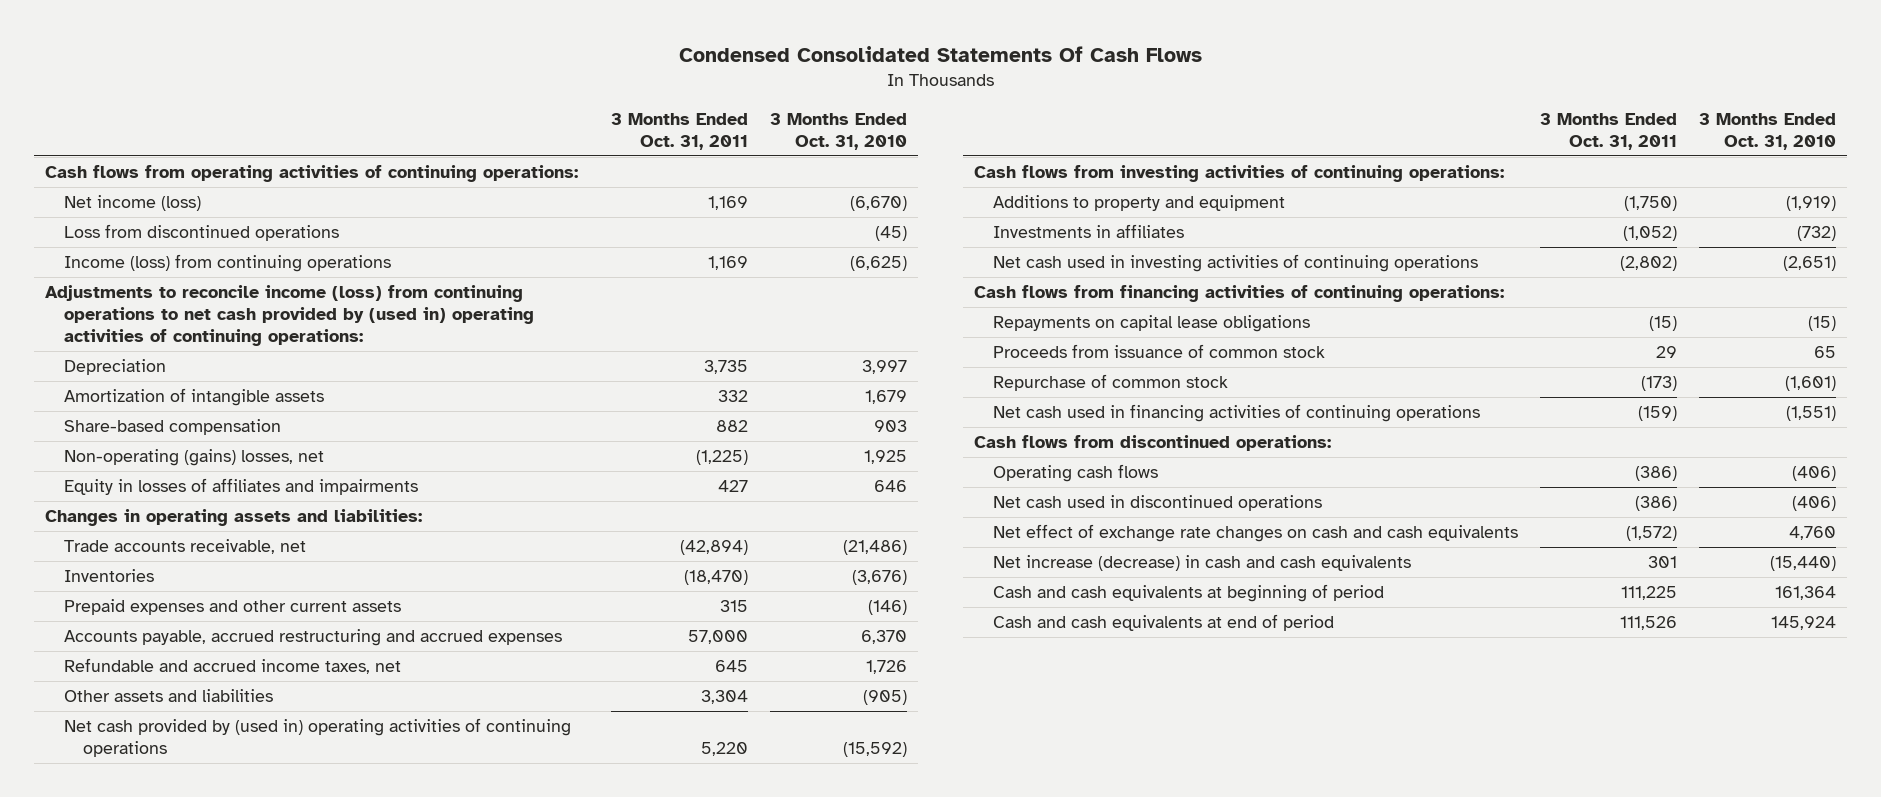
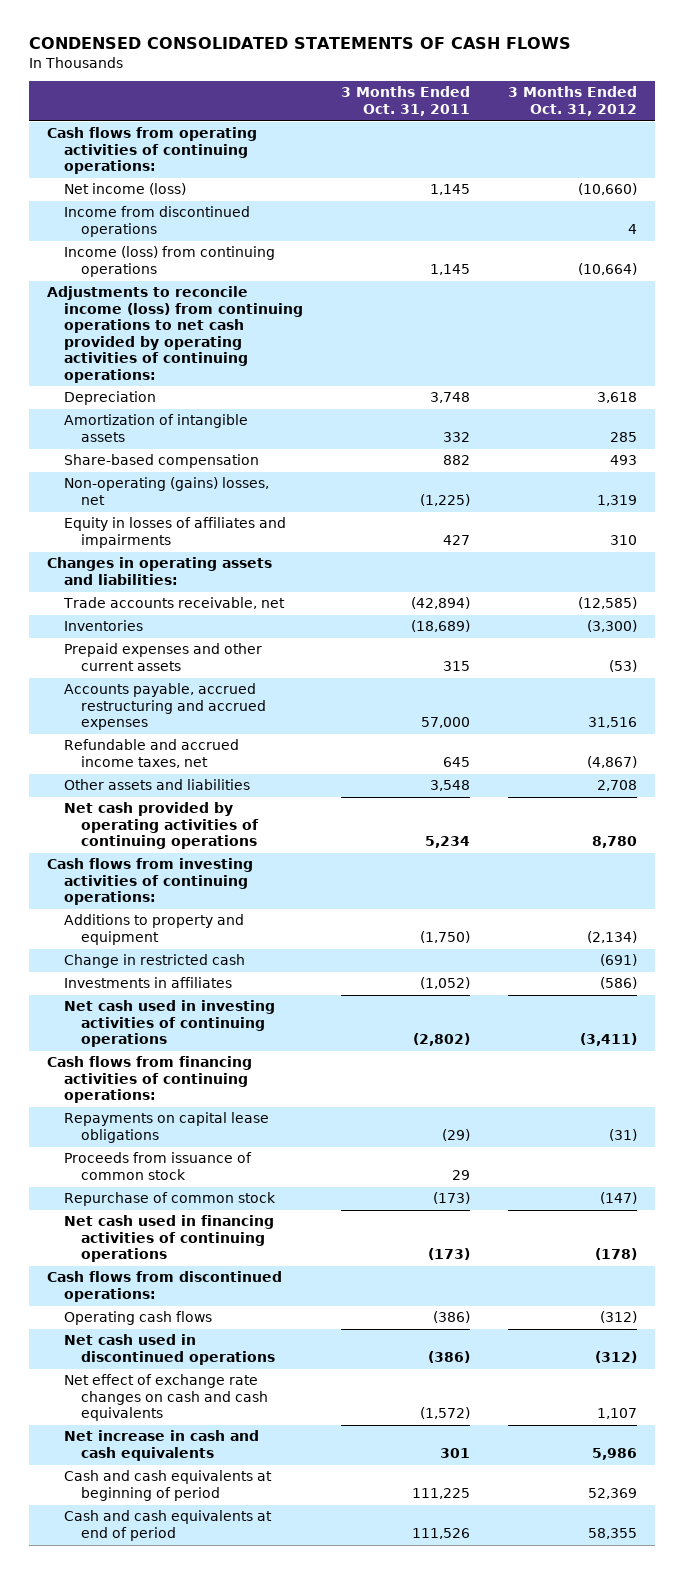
- Condensed Consolidated Statements Of Cash Flows
+ CONDENSED CONSOLIDATED STATEMENTS OF CASH FLOWS
- | 3 Months Ended Oct. 31, 2011 | 3 Months Ended Oct. 31, 2010
+ | 3 Months Ended Oct. 31, 2011 | 3 Months Ended Oct. 31, 2012
- Net income (loss) | 1,169 | (6,670)
- Loss from discontinued operations | | (45)
- Income (loss) from continuing operations | 1,169 | (6,625)
- Adjustments to reconcile income (loss) from continuing operations to net cash provided by (used in) operating activities of continuing operations:
- Depreciation | 3,735 | 3,997
+ Net income (loss) | 1,145 | (10,660)
+ Income from discontinued operations | | 4
+ Income (loss) from continuing operations | 1,145 | (10,664)
+ Adjustments to reconcile income (loss) from continuing operations to net cash provided by operating activities of continuing operations:
+ Depreciation | 3,748 | 3,618
- Inventories | (18,470) | (3,676)
+ Inventories | (18,689) | (3,300)
- Other assets and liabilities | 3,304 | (905)
- Net cash provided by (used in) operating activities of continuing operations | 5,220 | (15,592)
+ Other assets and liabilities | 3,548 | 2,708
+ Net cash provided by operating activities of continuing operations | 5,234 | 8,780
+ Change in restricted cash | | (691)
- Repayments on capital lease obligations | (15) | (15)
+ Repayments on capital lease obligations | (29) | (31)
- Net cash used in financing activities of continuing operations | (159) | (1,551)
+ Net cash used in financing activities of continuing operations | (173) | (178)
- Net increase (decrease) in cash and cash equivalents | 301 | (15,440)
+ Net increase in cash and cash equivalents | 301 | 5,986

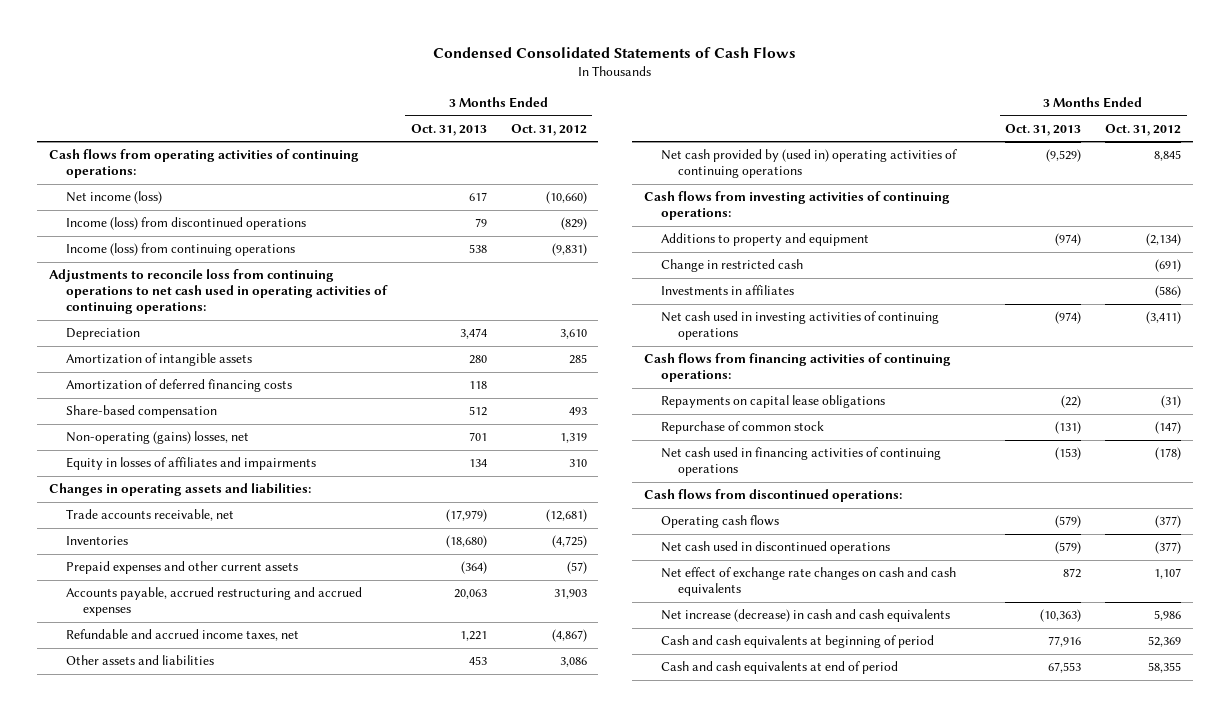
- CONDENSED CONSOLIDATED STATEMENTS OF CASH FLOWS
+ Condensed Consolidated Statements of Cash Flows
- | 3 Months Ended Oct. 31, 2011 | 3 Months Ended Oct. 31, 2012
+ | 3 Months Ended Oct. 31, 2013 | 3 Months Ended Oct. 31, 2012
- Income from discontinued operations | | 4
- Income (loss) from continuing operations | 1,145 | (10,664)
- Adjustments to reconcile income (loss) from continuing operations to net cash provided by operating activities of continuing operations:
- Depreciation | 3,748 | 3,618
+ Income (loss) from discontinued operations | 79 | (829)
+ Income (loss) from continuing operations | 538 | (9,831)
+ Adjustments to reconcile loss from continuing operations to net cash used in operating activities of continuing operations:
+ Depreciation | 3,474 | 3,610
+ Amortization of deferred financing costs | 118 |
- Trade accounts receivable, net | (42,894) | (12,585)
- Inventories | (18,689) | (3,300)
- Prepaid expenses and other current assets | 315 | (53)
- Accounts payable, accrued restructuring and accrued expenses | 57,000 | 31,516
+ Trade accounts receivable, net | (17,979) | (12,681)
+ Inventories | (18,680) | (4,725)
+ Prepaid expenses and other current assets | (364) | (57)
+ Accounts payable, accrued restructuring and accrued expenses | 20,063 | 31,903
- Other assets and liabilities | 3,548 | 2,708
- Net cash provided by operating activities of continuing operations | 5,234 | 8,780
+ Other assets and liabilities | 453 | 3,086
+ Net cash provided by (used in) operating activities of continuing operations | (9,529) | 8,845
- Proceeds from issuance of common stock | 29 |
- Operating cash flows | (386) | (312)
- Net cash used in discontinued operations | (386) | (312)
+ Operating cash flows | (579) | (377)
+ Net cash used in discontinued operations | (579) | (377)
- Net increase in cash and cash equivalents | 301 | 5,986
+ Net increase (decrease) in cash and cash equivalents | (10,363) | 5,986

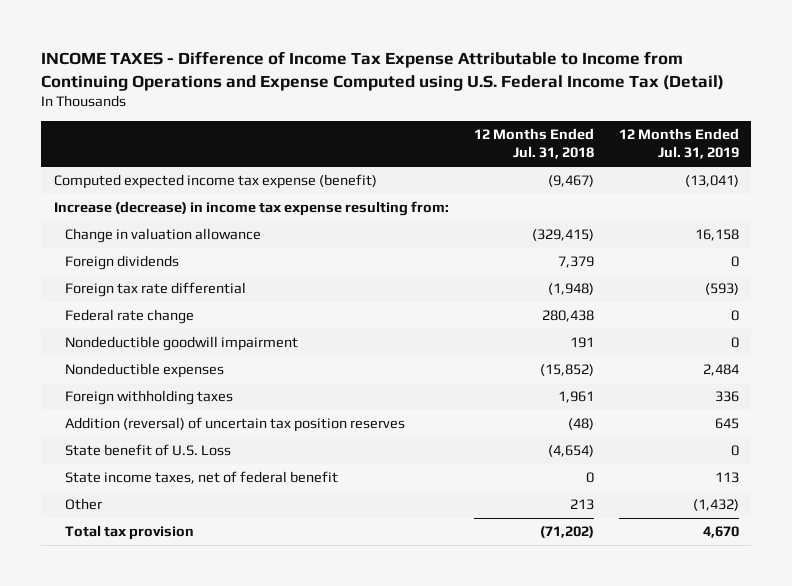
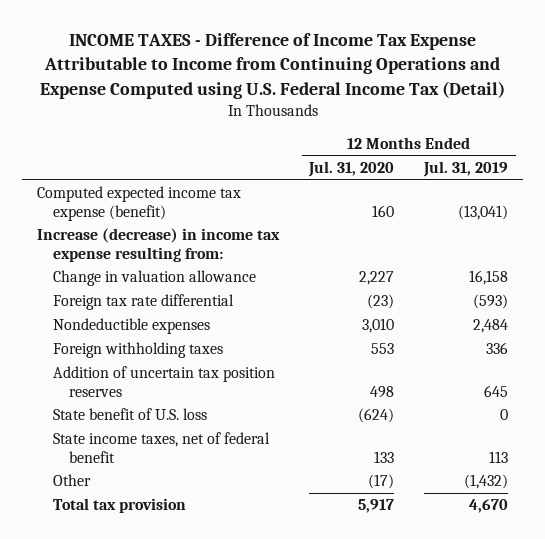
- | 12 Months Ended Jul. 31, 2018 | 12 Months Ended Jul. 31, 2019
+ | 12 Months Ended Jul. 31, 2020 | 12 Months Ended Jul. 31, 2019
- Foreign dividends | 7,379 | 0
- Federal rate change | 280,438 | 0
- Nondeductible goodwill impairment | 191 | 0
- Addition (reversal) of uncertain tax position reserves | (48) | 645
- State benefit of U.S. Loss | (4,654) | 0
+ Addition of uncertain tax position reserves | 498 | 645
+ State benefit of U.S. loss | (624) | 0

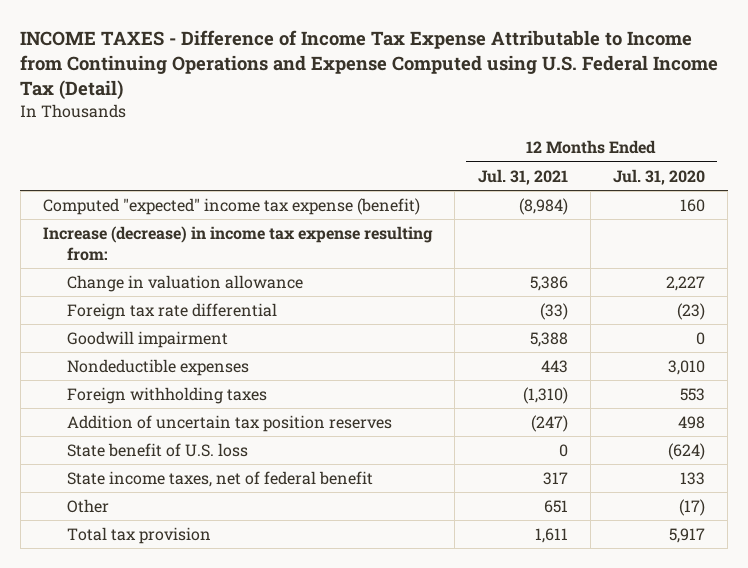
- | 12 Months Ended Jul. 31, 2020 | 12 Months Ended Jul. 31, 2019
+ | 12 Months Ended Jul. 31, 2021 | 12 Months Ended Jul. 31, 2020
- Computed expected income tax expense (benefit) | 160 | (13,041)
+ Computed "expected" income tax expense (benefit) | (8,984) | 160
+ Goodwill impairment | 5,388 | 0

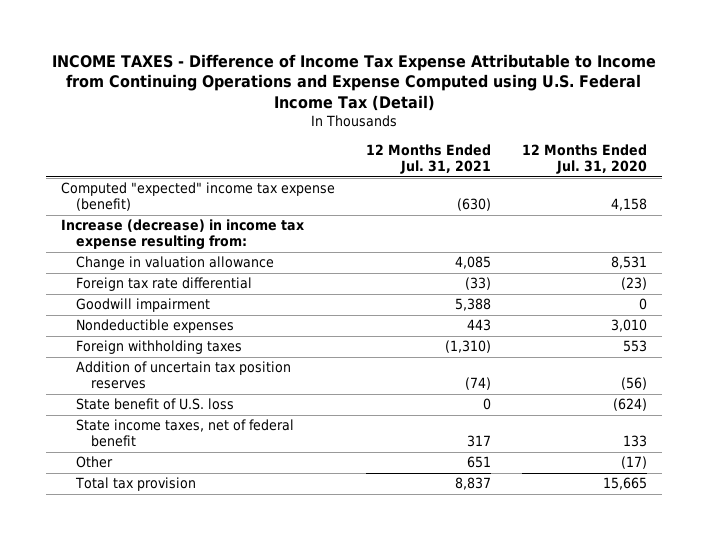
- Computed "expected" income tax expense (benefit) | (8,984) | 160
+ Computed "expected" income tax expense (benefit) | (630) | 4,158
- Change in valuation allowance | 5,386 | 2,227
+ Change in valuation allowance | 4,085 | 8,531
- Addition of uncertain tax position reserves | (247) | 498
+ Addition of uncertain tax position reserves | (74) | (56)
- Total tax provision | 1,611 | 5,917
+ Total tax provision | 8,837 | 15,665

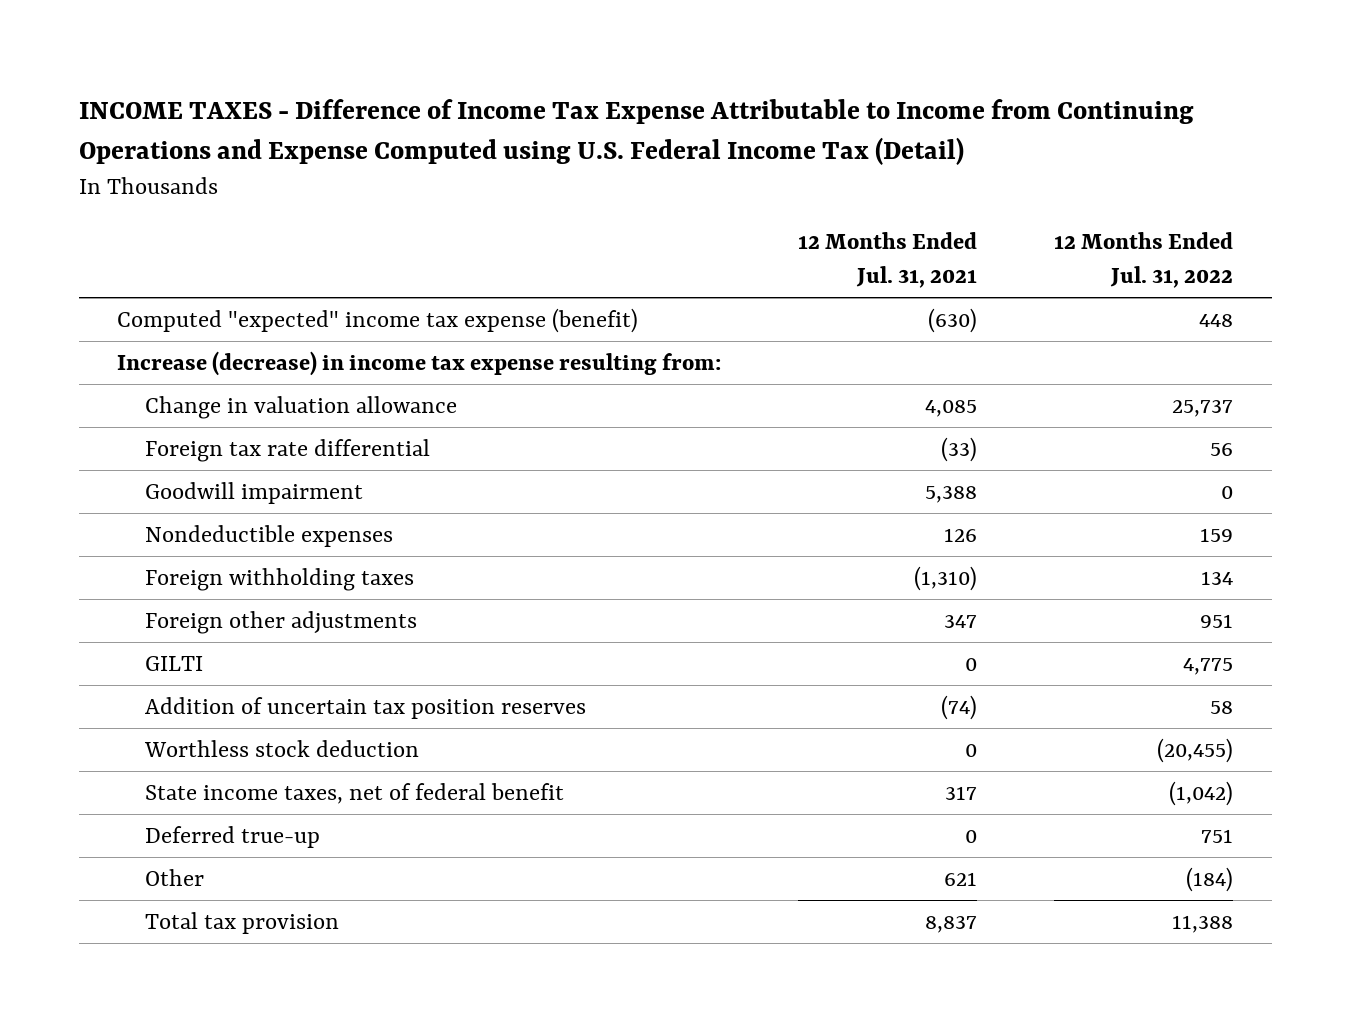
- | 12 Months Ended Jul. 31, 2021 | 12 Months Ended Jul. 31, 2020
+ | 12 Months Ended Jul. 31, 2021 | 12 Months Ended Jul. 31, 2022
- Nondeductible expenses | 443 | 3,010
+ Nondeductible expenses | 126 | 159
+ Foreign other adjustments | 347 | 951
+ GILTI | 0 | 4,775
- State benefit of U.S. loss | 0 | (624)
+ Worthless stock deduction | 0 | (20,455)
- Other | 651 | (17)
+ Deferred true-up | 0 | 751
+ Other | 621 | (184)

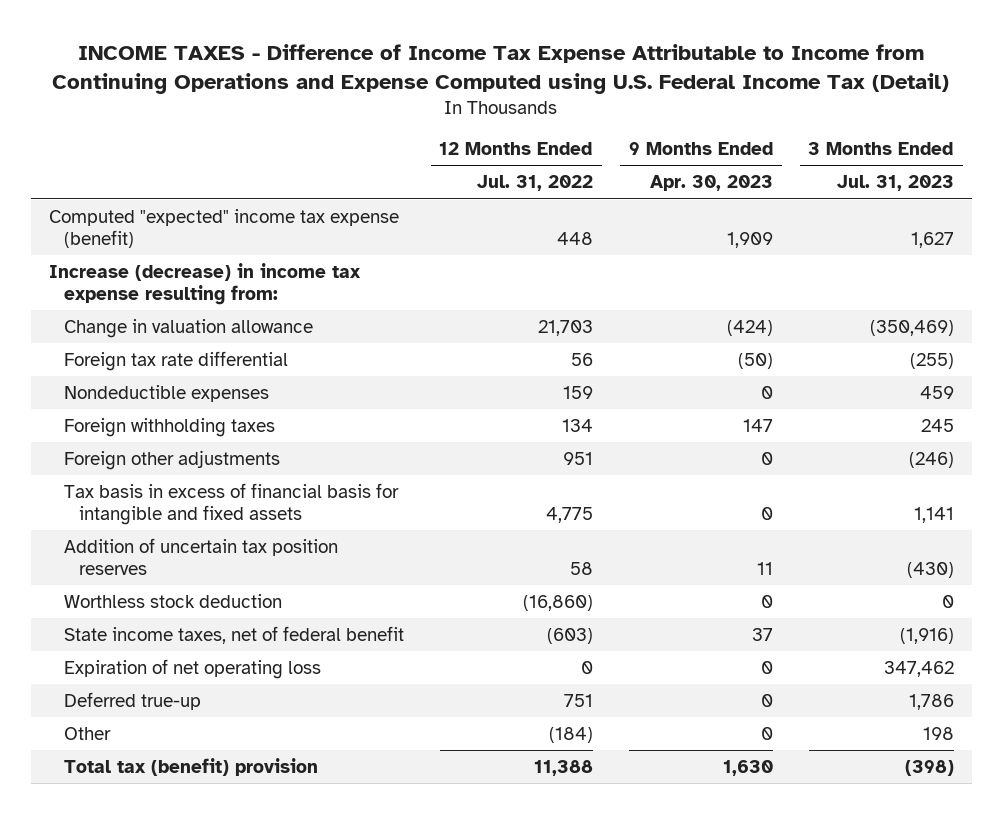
- | 12 Months Ended Jul. 31, 2021 | 12 Months Ended Jul. 31, 2022
+ | 12 Months Ended Jul. 31, 2022 | 9 Months Ended Apr. 30, 2023 | 3 Months Ended Jul. 31, 2023
- Change in valuation allowance | 4,085 | 25,737
+ Change in valuation allowance | 21,703 | (424) | (350,469)
- Goodwill impairment | 5,388 | 0
- GILTI | 0 | 4,775
+ Tax basis in excess of financial basis for intangible and fixed assets | 4,775 | 0 | 1,141
- Worthless stock deduction | 0 | (20,455)
- State income taxes, net of federal benefit | 317 | (1,042)
+ Worthless stock deduction | (16,860) | 0 | 0
+ State income taxes, net of federal benefit | (603) | 37 | (1,916)
+ Expiration of net operating loss | 0 | 0 | 347,462
- Total tax provision | 8,837 | 11,388
+ Total tax (benefit) provision | 11,388 | 1,630 | (398)

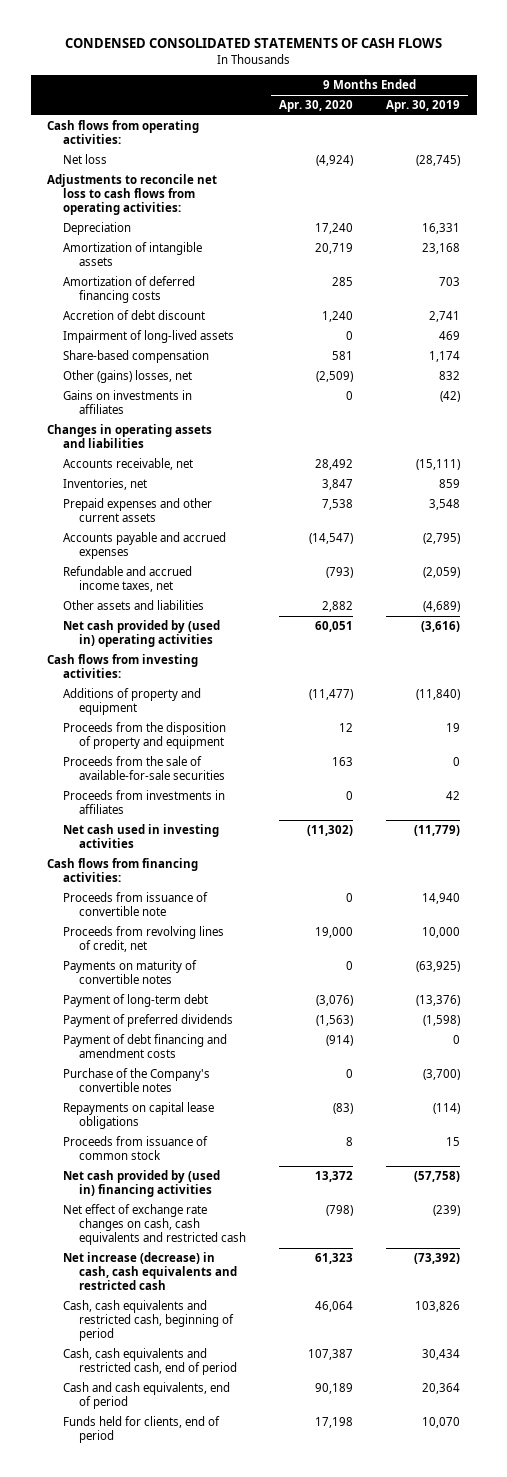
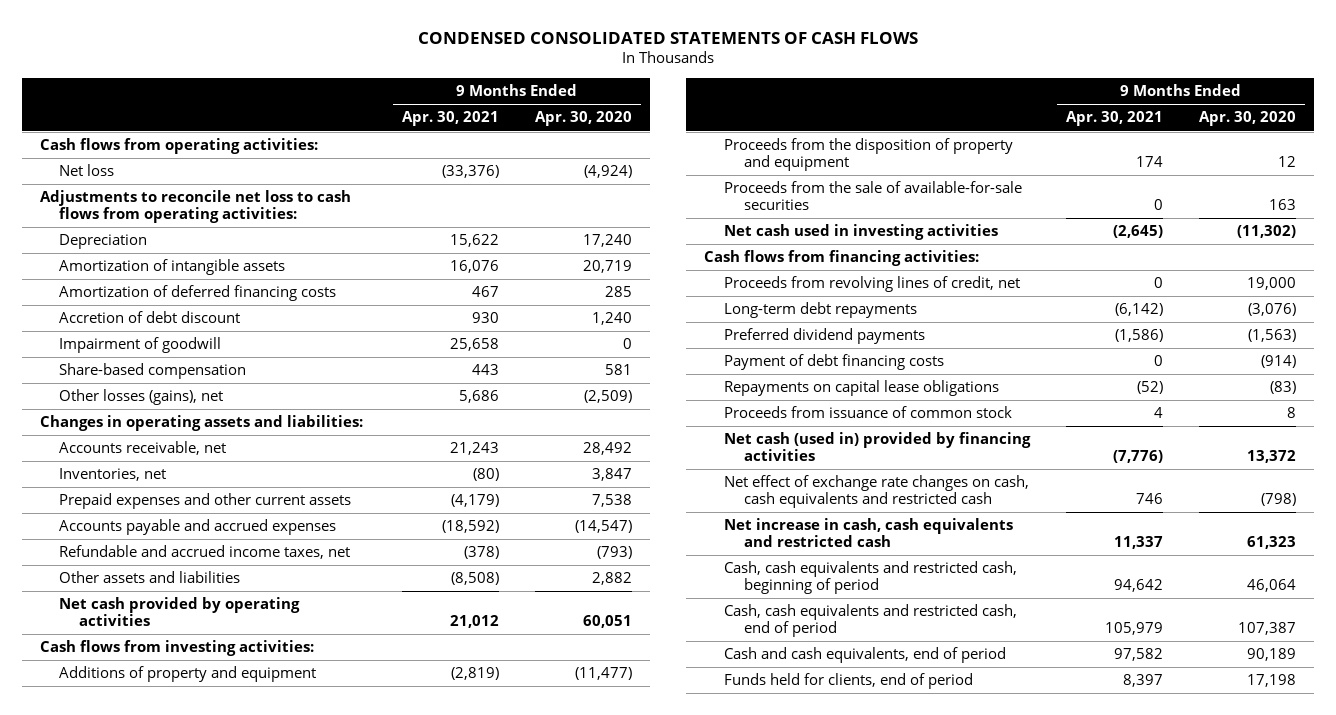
- | 9 Months Ended Apr. 30, 2020 | 9 Months Ended Apr. 30, 2019
+ | 9 Months Ended Apr. 30, 2021 | 9 Months Ended Apr. 30, 2020
- Impairment of long-lived assets | 0 | 469
+ Impairment of goodwill | 25,658 | 0
- Other (gains) losses, net | (2,509) | 832
- Gains on investments in affiliates | 0 | (42)
- Changes in operating assets and liabilities
+ Other losses (gains), net | 5,686 | (2,509)
+ Changes in operating assets and liabilities:
- Net cash provided by (used in) operating activities | 60,051 | (3,616)
+ Net cash provided by operating activities | 21,012 | 60,051
- Proceeds from investments in affiliates | 0 | 42
- Proceeds from issuance of convertible note | 0 | 14,940
- Payments on maturity of convertible notes | 0 | (63,925)
- Payment of long-term debt | (3,076) | (13,376)
- Payment of preferred dividends | (1,563) | (1,598)
- Payment of debt financing and amendment costs | (914) | 0
- Purchase of the Company's convertible notes | 0 | (3,700)
+ Long-term debt repayments | (6,142) | (3,076)
+ Preferred dividend payments | (1,586) | (1,563)
+ Payment of debt financing costs | 0 | (914)
- Net cash provided by (used in) financing activities | 13,372 | (57,758)
+ Net cash (used in) provided by financing activities | (7,776) | 13,372
- Net increase (decrease) in cash, cash equivalents and restricted cash | 61,323 | (73,392)
+ Net increase in cash, cash equivalents and restricted cash | 11,337 | 61,323

